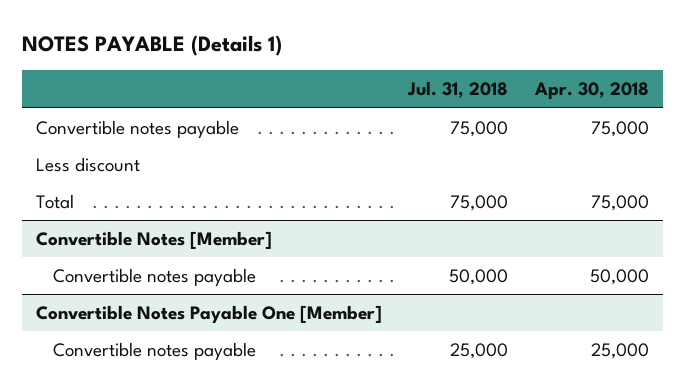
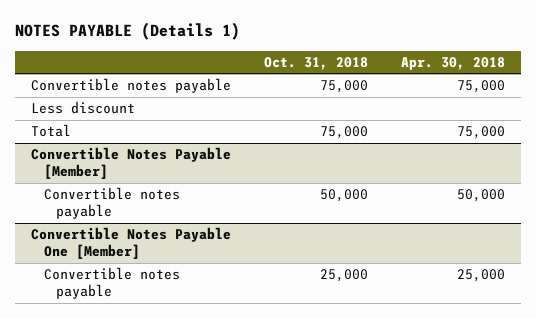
- | Jul. 31, 2018 | Apr. 30, 2018
+ | Oct. 31, 2018 | Apr. 30, 2018
- Convertible Notes [Member]
+ Convertible Notes Payable [Member]

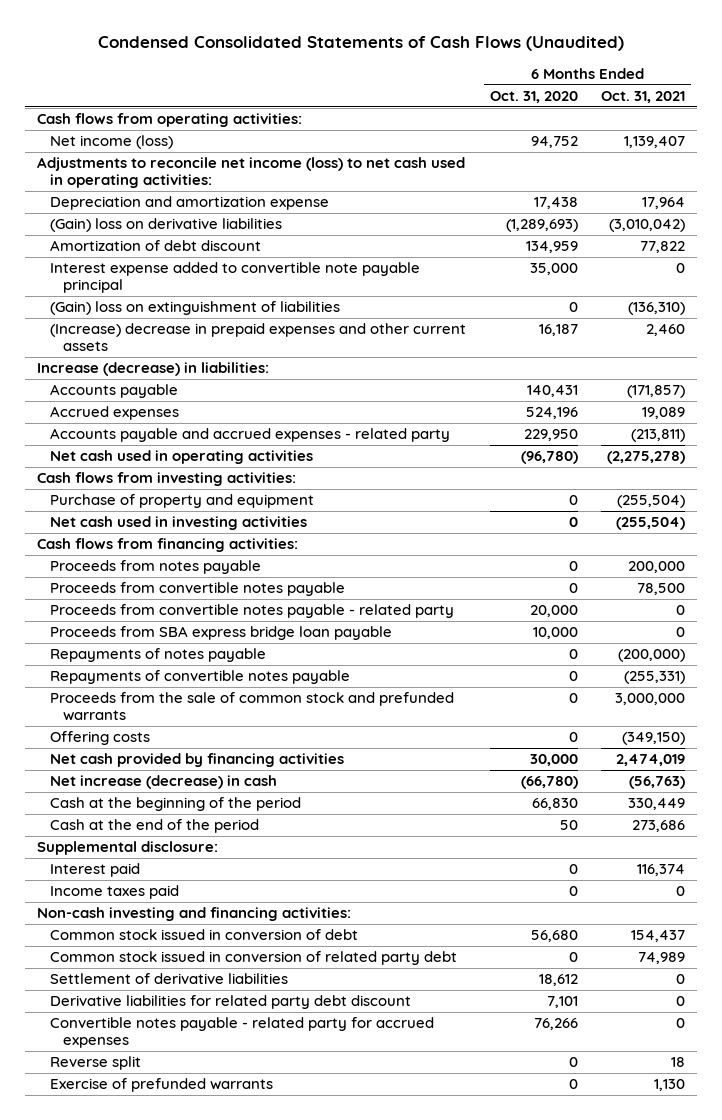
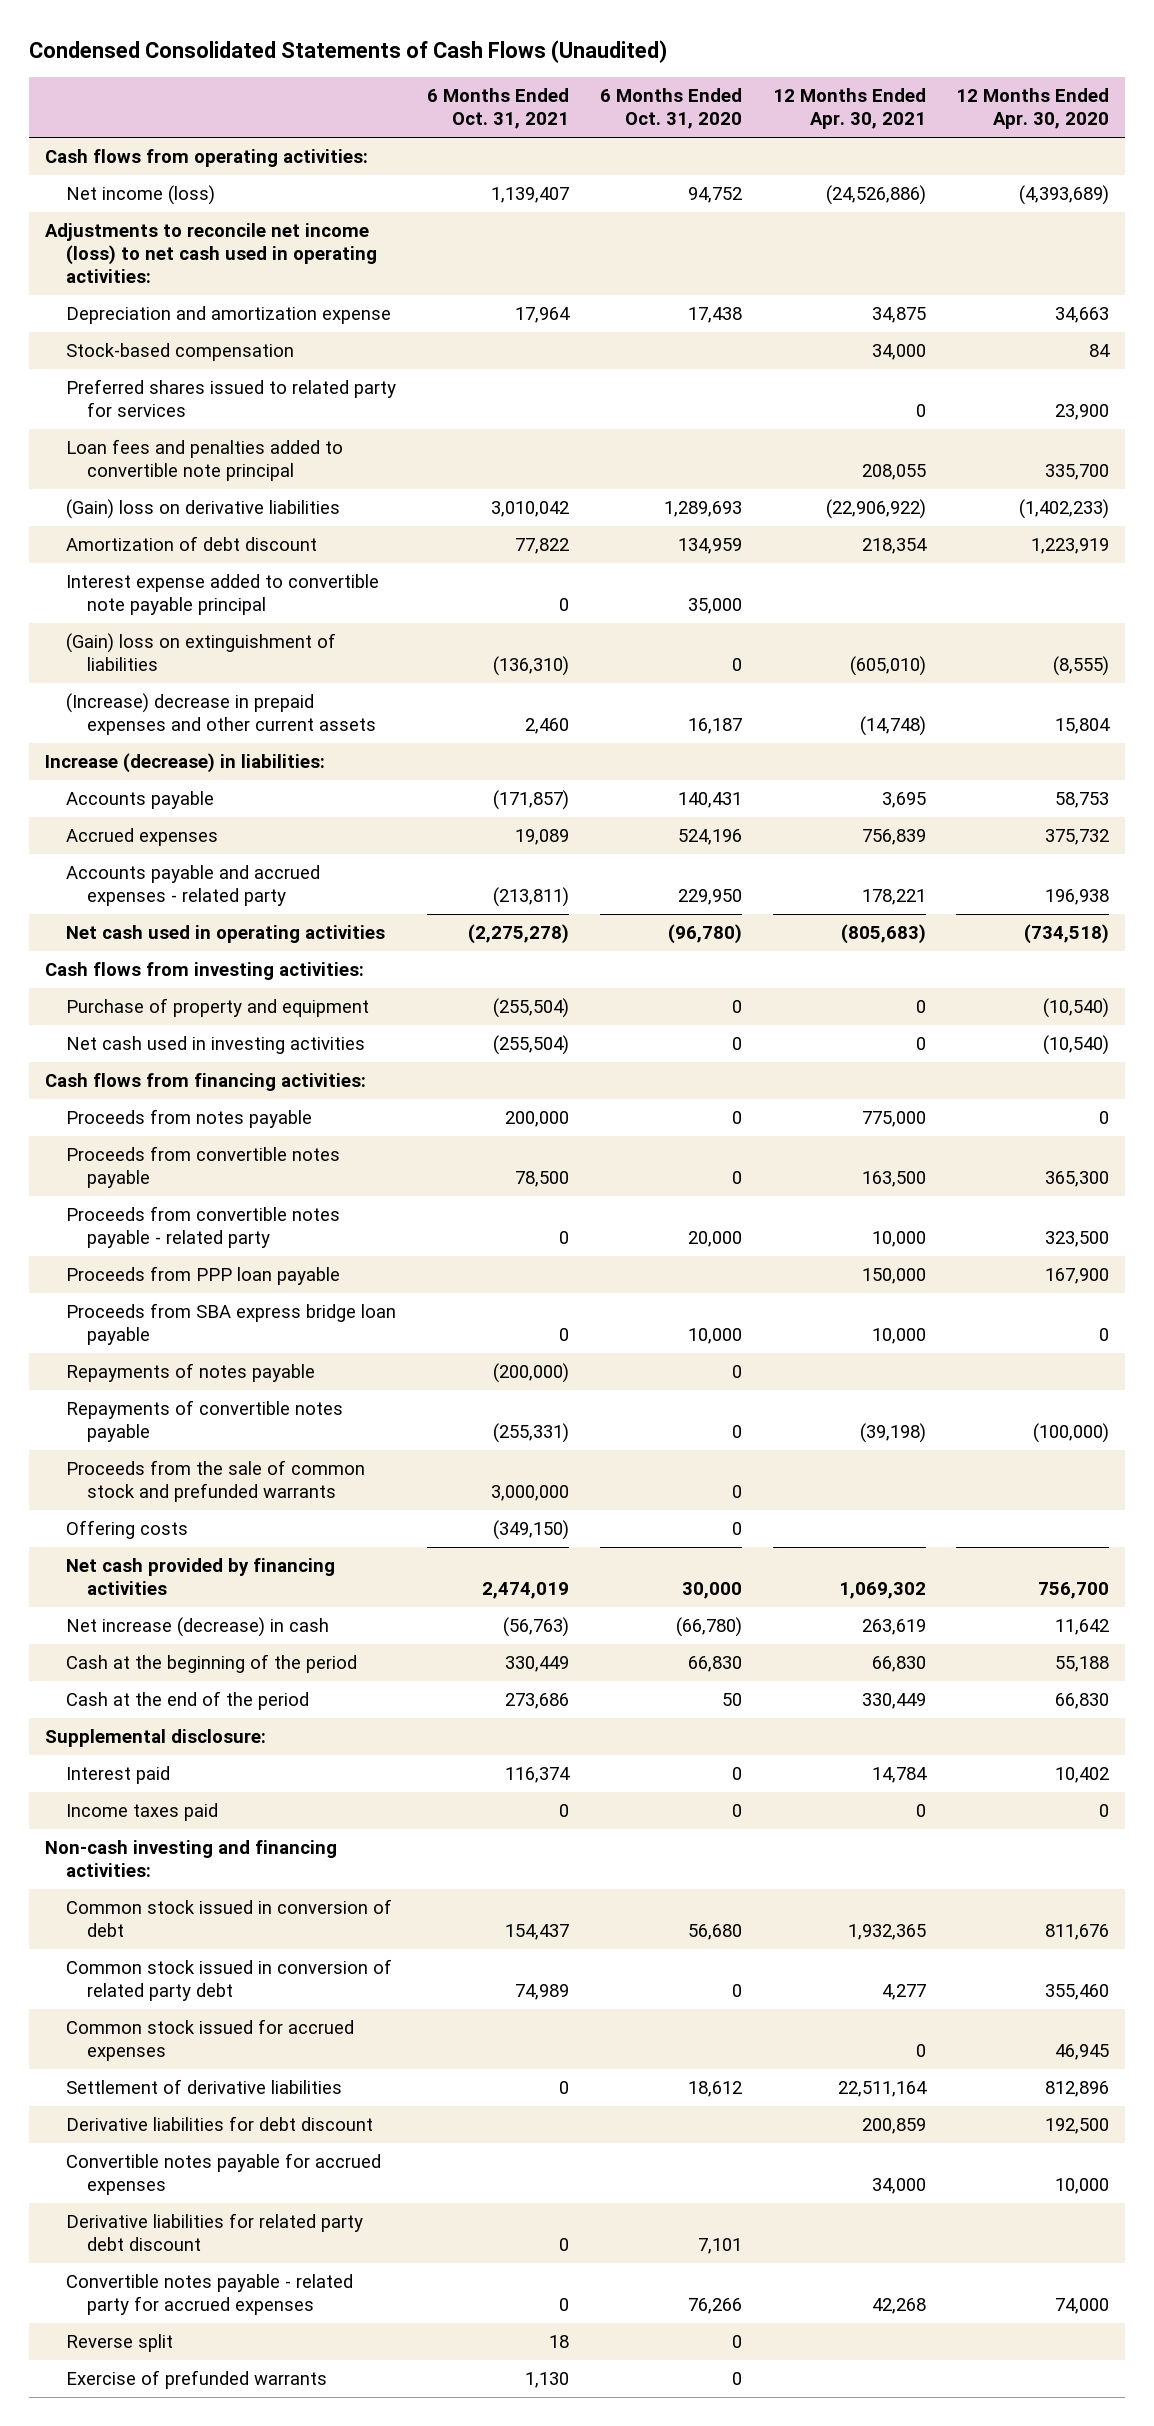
- | 6 Months Ended Oct. 31, 2020 | 6 Months Ended Oct. 31, 2021
+ | 6 Months Ended Oct. 31, 2021 | 6 Months Ended Oct. 31, 2020 | 12 Months Ended Apr. 30, 2021 | 12 Months Ended Apr. 30, 2020
- (Gain) loss on derivative liabilities | (1,289,693) | (3,010,042)
+ Stock-based compensation | | | 34,000 | 84
+ Preferred shares issued to related party for services | | | 0 | 23,900
+ Loan fees and penalties added to convertible note principal | | | 208,055 | 335,700
+ (Gain) loss on derivative liabilities | 3,010,042 | 1,289,693 | (22,906,922) | (1,402,233)
+ Proceeds from PPP loan payable | | | 150,000 | 167,900
+ Common stock issued for accrued expenses | | | 0 | 46,945
+ Derivative liabilities for debt discount | | | 200,859 | 192,500
+ Convertible notes payable for accrued expenses | | | 34,000 | 10,000

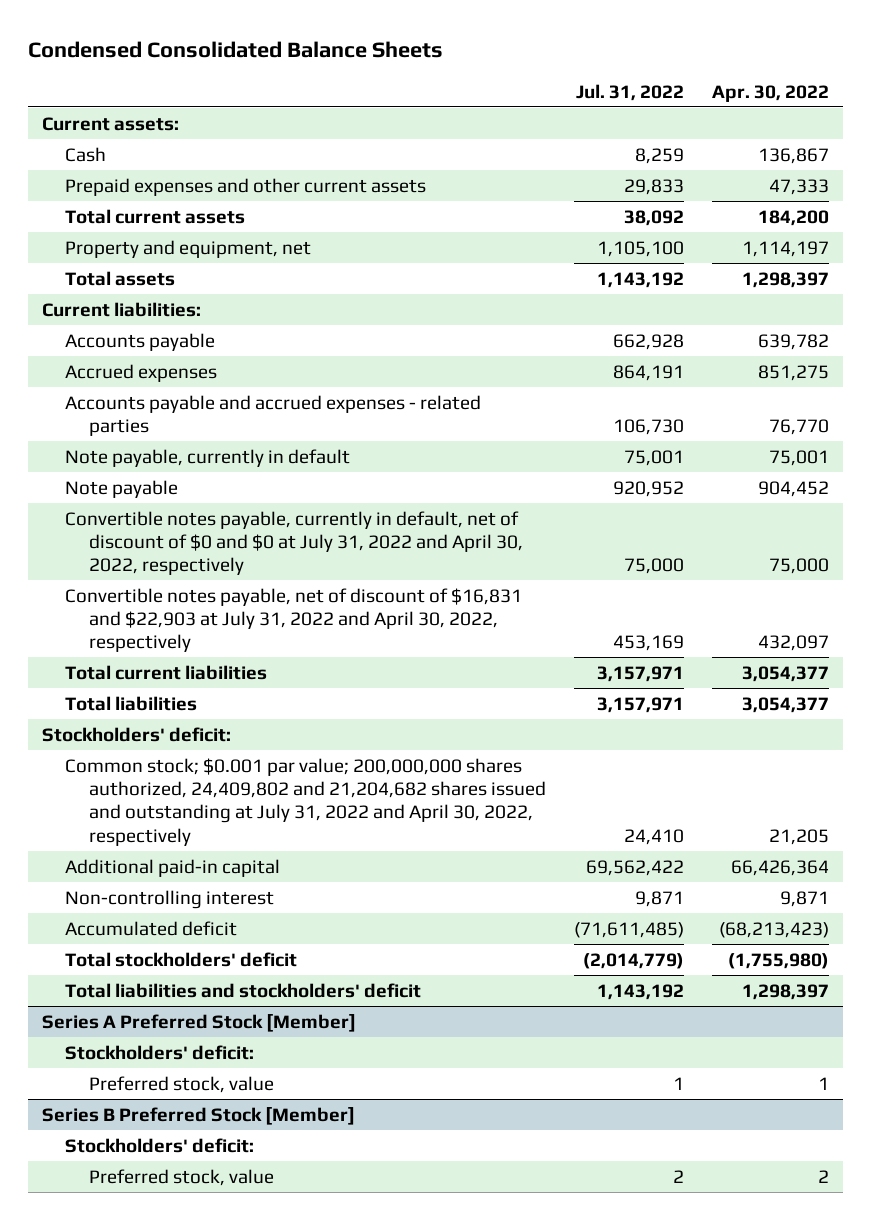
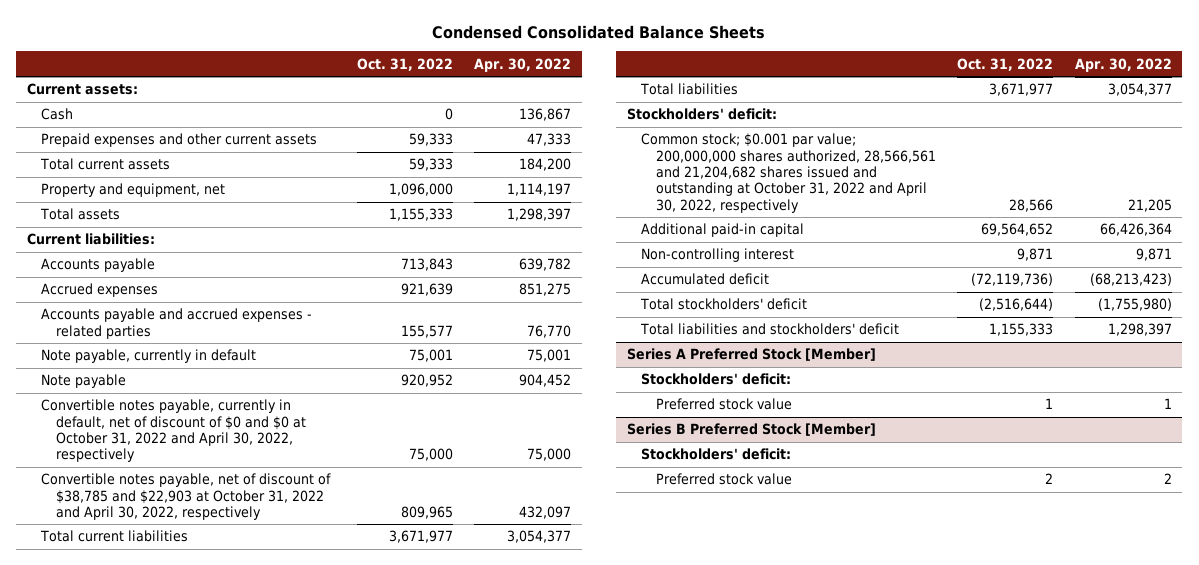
- | Jul. 31, 2022 | Apr. 30, 2022
+ | Oct. 31, 2022 | Apr. 30, 2022
- Convertible notes payable, currently in default, net of discount of $0 and $0 at July 31, 2022 and April 30, 2022, respectively | 75,000 | 75,000
- Convertible notes payable, net of discount of $16,831 and $22,903 at July 31, 2022 and April 30, 2022, respectively | 453,169 | 432,097
+ Convertible notes payable, currently in default, net of discount of $0 and $0 at October 31, 2022 and April 30, 2022, respectively | 75,000 | 75,000
+ Convertible notes payable, net of discount of $38,785 and $22,903 at October 31, 2022 and April 30, 2022, respectively | 809,965 | 432,097
- Common stock; $0.001 par value; 200,000,000 shares authorized, 24,409,802 and 21,204,682 shares issued and outstanding at July 31, 2022 and April 30, 2022, respectively | 24,410 | 21,205
+ Common stock; $0.001 par value; 200,000,000 shares authorized, 28,566,561 and 21,204,682 shares issued and outstanding at October 31, 2022 and April 30, 2022, respectively | 28,566 | 21,205
@ Series A Preferred Stock [Member]
- Preferred stock, value | 1 | 1
+ Preferred stock value | 1 | 1
@ Series B Preferred Stock [Member]
- Preferred stock, value | 2 | 2
+ Preferred stock value | 2 | 2

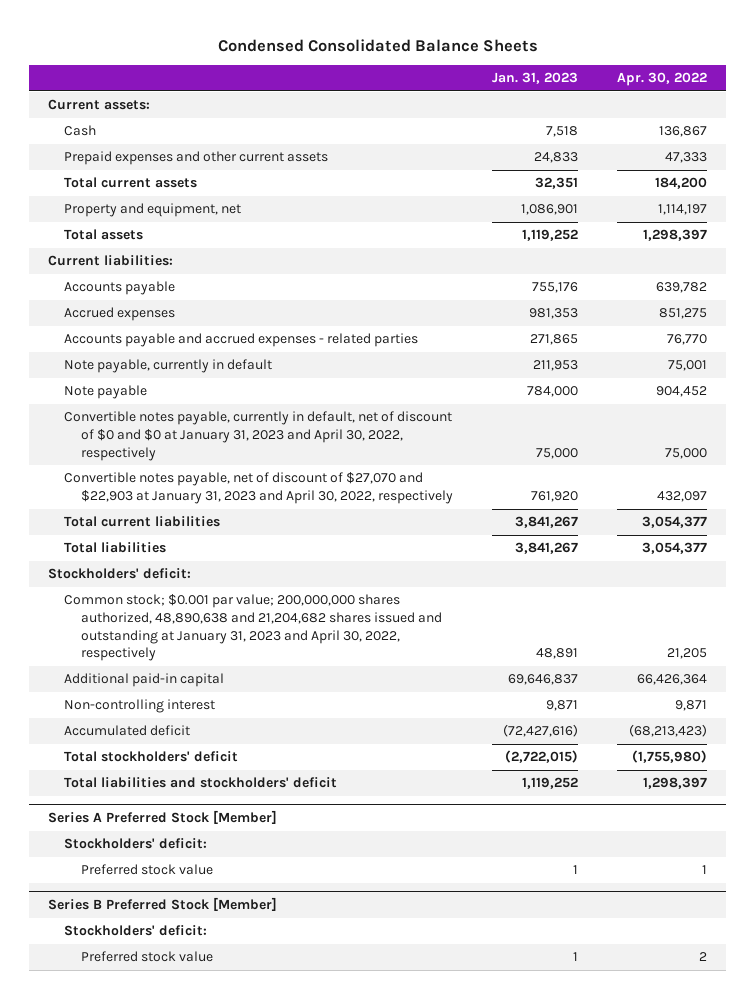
- | Oct. 31, 2022 | Apr. 30, 2022
+ | Jan. 31, 2023 | Apr. 30, 2022
- Convertible notes payable, currently in default, net of discount of $0 and $0 at October 31, 2022 and April 30, 2022, respectively | 75,000 | 75,000
- Convertible notes payable, net of discount of $38,785 and $22,903 at October 31, 2022 and April 30, 2022, respectively | 809,965 | 432,097
+ Convertible notes payable, currently in default, net of discount of $0 and $0 at January 31, 2023 and April 30, 2022, respectively | 75,000 | 75,000
+ Convertible notes payable, net of discount of $27,070 and $22,903 at January 31, 2023 and April 30, 2022, respectively | 761,920 | 432,097
- Common stock; $0.001 par value; 200,000,000 shares authorized, 28,566,561 and 21,204,682 shares issued and outstanding at October 31, 2022 and April 30, 2022, respectively | 28,566 | 21,205
+ Common stock; $0.001 par value; 200,000,000 shares authorized, 48,890,638 and 21,204,682 shares issued and outstanding at January 31, 2023 and April 30, 2022, respectively | 48,891 | 21,205

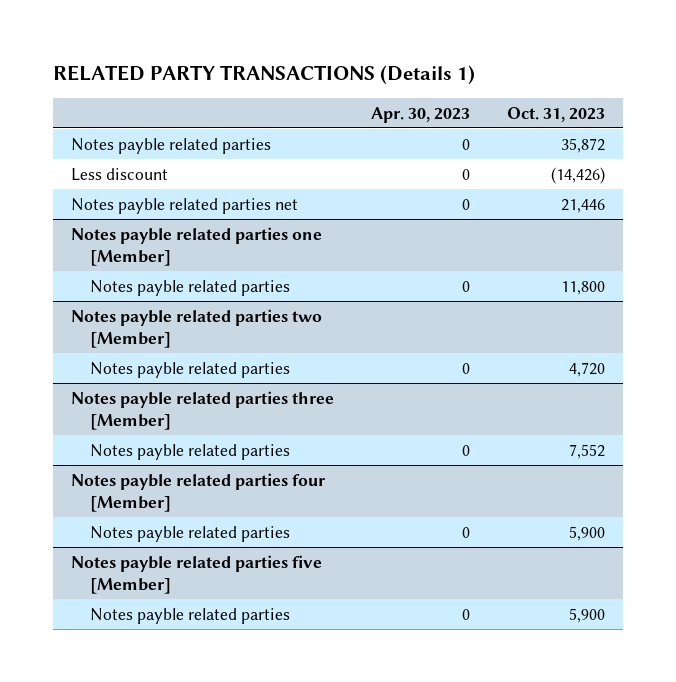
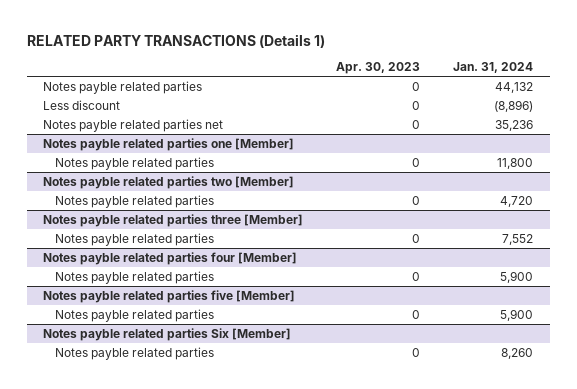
- | Apr. 30, 2023 | Oct. 31, 2023
+ | Apr. 30, 2023 | Jan. 31, 2024
+ Notes payble related parties Six [Member]
+ Notes payble related parties | 0 | 8,260

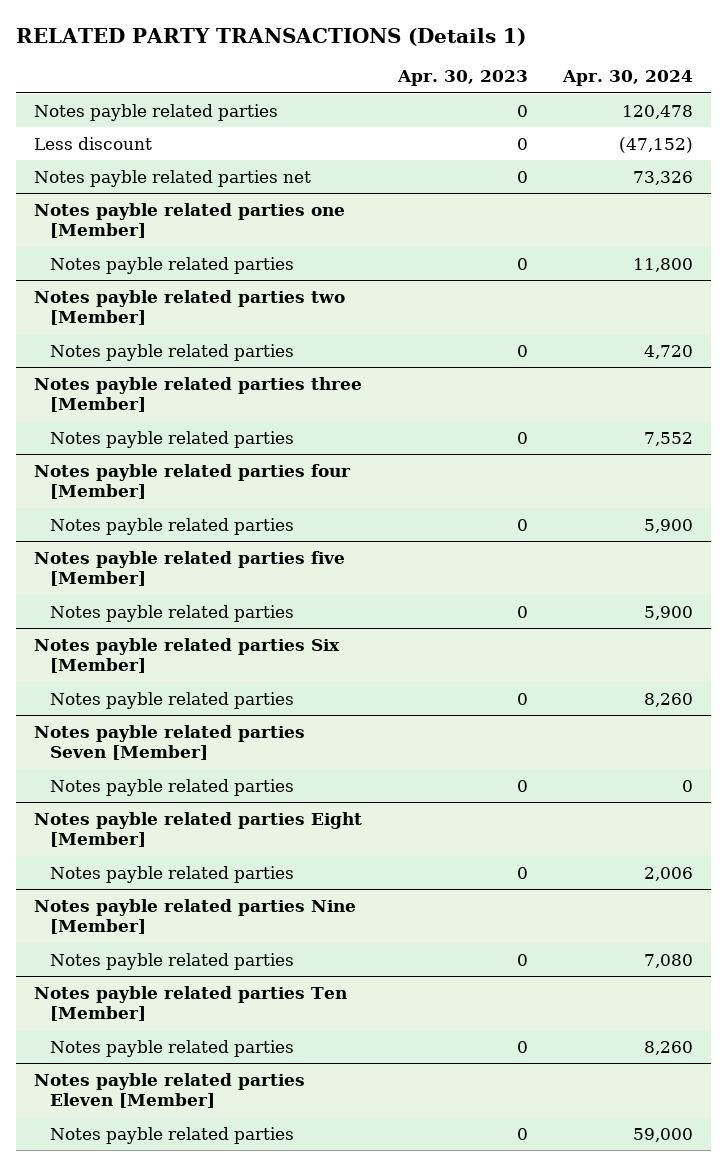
- | Apr. 30, 2023 | Jan. 31, 2024
+ | Apr. 30, 2023 | Apr. 30, 2024
+ Notes payble related parties Seven [Member]
+ Notes payble related parties | 0 | 0
+ Notes payble related parties Eight [Member]
+ Notes payble related parties | 0 | 2,006
+ Notes payble related parties Nine [Member]
+ Notes payble related parties | 0 | 7,080
+ Notes payble related parties Ten [Member]
+ Notes payble related parties | 0 | 8,260
+ Notes payble related parties Eleven [Member]
+ Notes payble related parties | 0 | 59,000

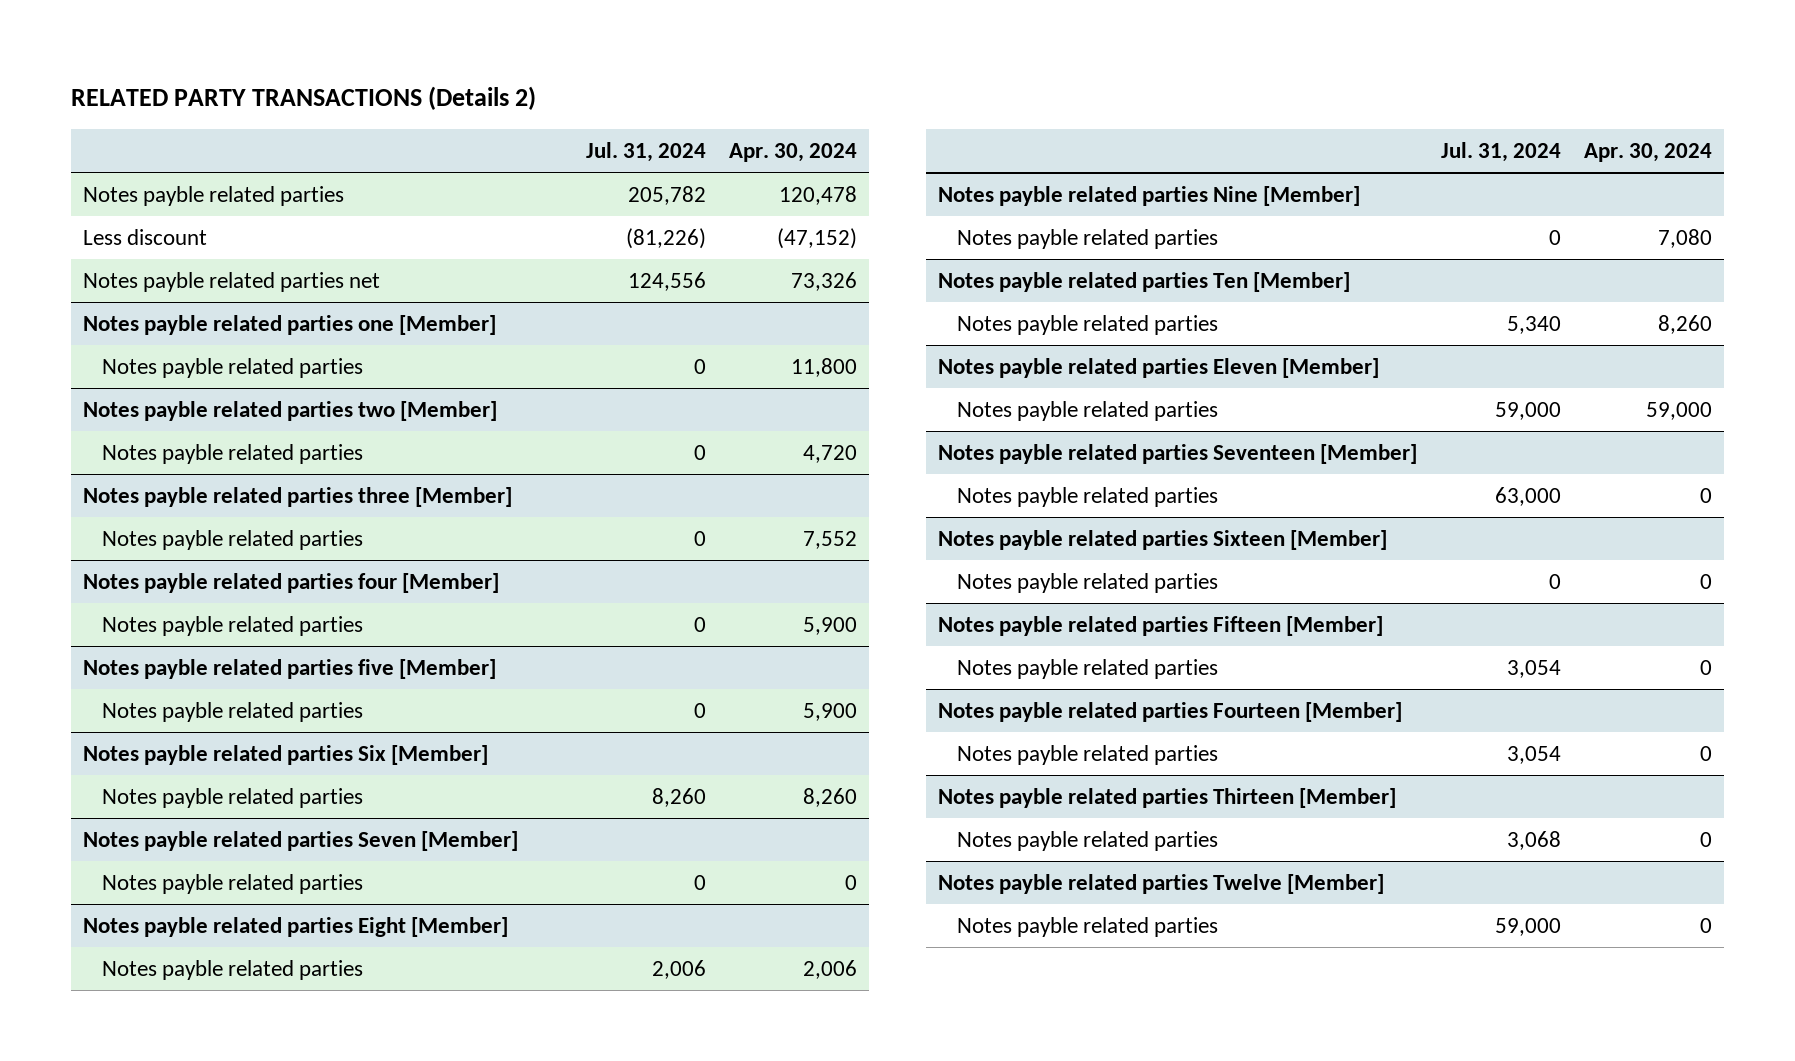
- RELATED PARTY TRANSACTIONS (Details 1)
+ RELATED PARTY TRANSACTIONS (Details 2)
- | Apr. 30, 2023 | Apr. 30, 2024
+ | Jul. 31, 2024 | Apr. 30, 2024
+ Notes payble related parties Seventeen [Member]
+ Notes payble related parties | 63,000 | 0
+ Notes payble related parties Sixteen [Member]
+ Notes payble related parties | 0 | 0
+ Notes payble related parties Fifteen [Member]
+ Notes payble related parties | 3,054 | 0
+ Notes payble related parties Fourteen [Member]
+ Notes payble related parties | 3,054 | 0
+ Notes payble related parties Thirteen [Member]
+ Notes payble related parties | 3,068 | 0
+ Notes payble related parties Twelve [Member]
+ Notes payble related parties | 59,000 | 0

